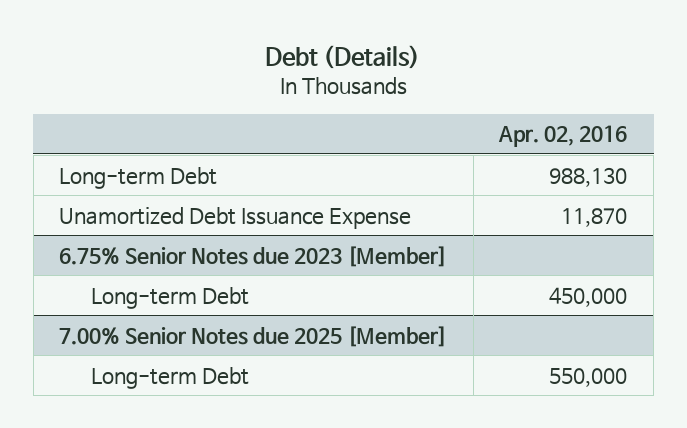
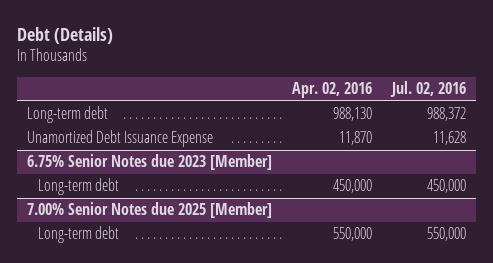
- | Apr. 02, 2016
+ | Apr. 02, 2016 | Jul. 02, 2016
- Long-term Debt | 988,130
+ Long-term debt | 988,130 | 988,372
@ 6.75% Senior Notes due 2023 [Member]
- Long-term Debt | 450,000
+ Long-term debt | 450,000 | 450,000
@ 7.00% Senior Notes due 2025 [Member]
- Long-term Debt | 550,000
+ Long-term debt | 550,000 | 550,000

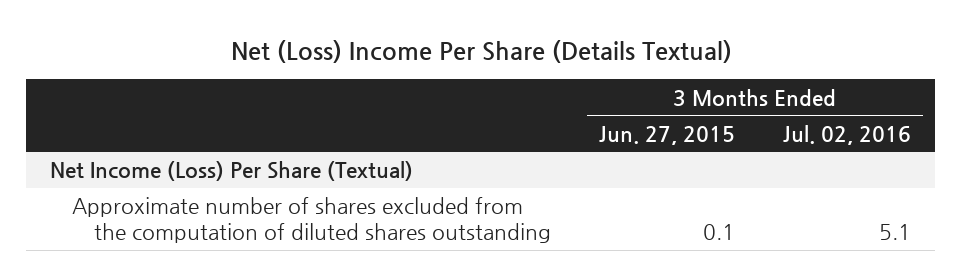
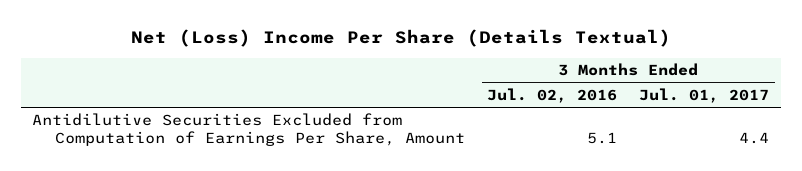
- | 3 Months Ended Jun. 27, 2015 | 3 Months Ended Jul. 02, 2016
+ | 3 Months Ended Jul. 02, 2016 | 3 Months Ended Jul. 01, 2017
- Net Income (Loss) Per Share (Textual)
- Approximate number of shares excluded from the computation of diluted shares outstanding | 0.1 | 5.1
+ Antidilutive Securities Excluded from Computation of Earnings Per Share, Amount | 5.1 | 4.4

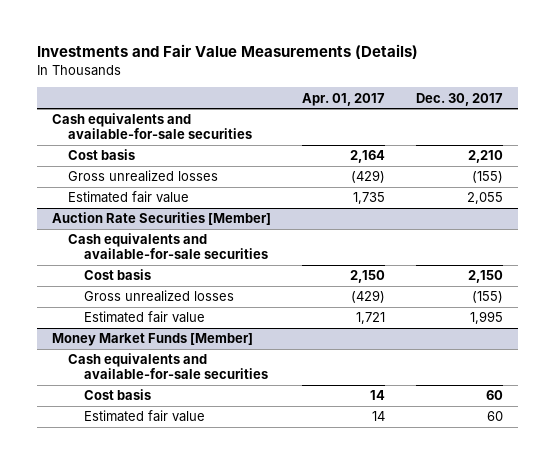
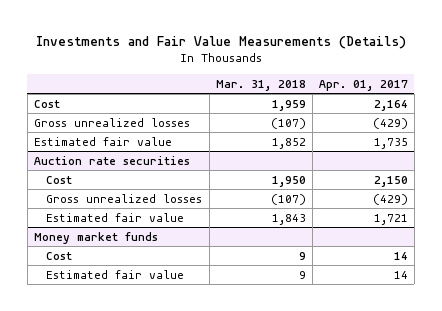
- | Apr. 01, 2017 | Dec. 30, 2017
+ | Mar. 31, 2018 | Apr. 01, 2017
- Cash equivalents and available-for-sale securities
- Cost basis | 2,164 | 2,210
+ Cost | 1,959 | 2,164
- Auction Rate Securities [Member]
- Cash equivalents and available-for-sale securities
- Cost basis | 2,150 | 2,150
+ Auction rate securities
+ Cost | 1,950 | 2,150
- Money Market Funds [Member]
- Cash equivalents and available-for-sale securities
- Cost basis | 14 | 60
+ Money market funds
+ Cost | 9 | 14

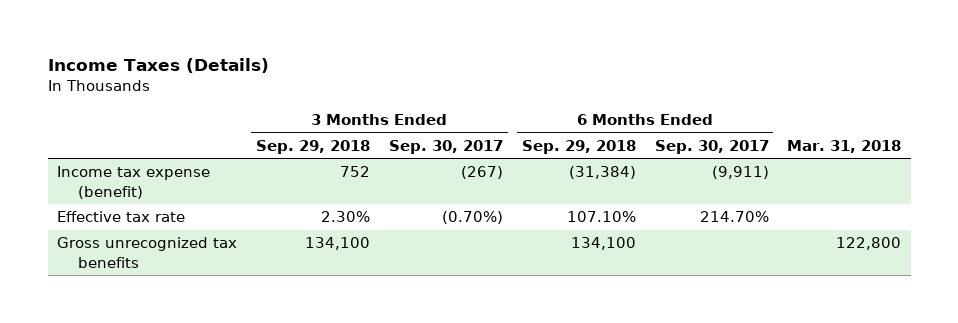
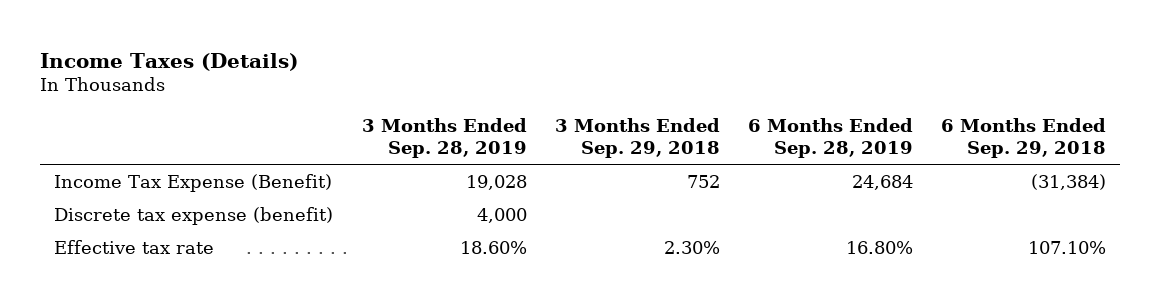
- | 3 Months Ended Sep. 29, 2018 | 3 Months Ended Sep. 30, 2017 | 6 Months Ended Sep. 29, 2018 | 6 Months Ended Sep. 30, 2017 | Mar. 31, 2018
+ | 3 Months Ended Sep. 28, 2019 | 3 Months Ended Sep. 29, 2018 | 6 Months Ended Sep. 28, 2019 | 6 Months Ended Sep. 29, 2018
- Income tax expense (benefit) | 752 | (267) | (31,384) | (9,911) |
+ Income Tax Expense (Benefit) | 19,028 | 752 | 24,684 | (31,384)
+ Discrete tax expense (benefit) | 4,000 | | |
- Gross unrecognized tax benefits | 134,100 | | 134,100 | | 122,800

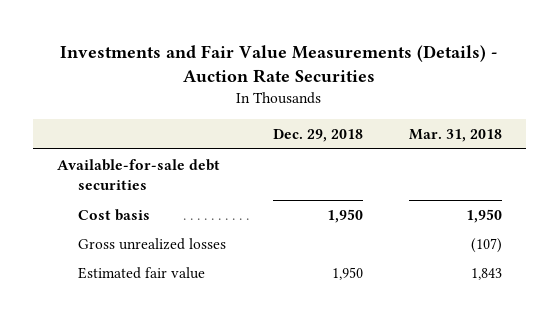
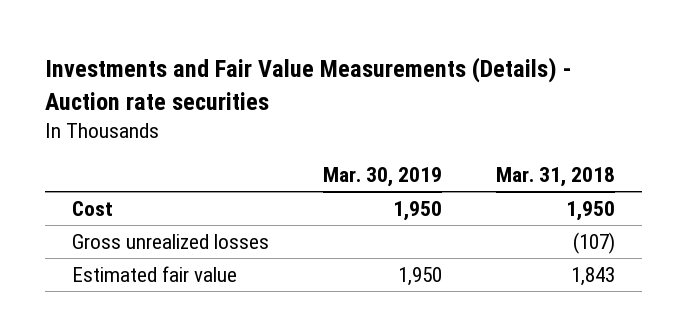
- Investments and Fair Value Measurements (Details) - Auction Rate Securities
+ Investments and Fair Value Measurements (Details) - Auction rate securities
- | Dec. 29, 2018 | Mar. 31, 2018
+ | Mar. 30, 2019 | Mar. 31, 2018
- Available-for-sale debt securities
- Cost basis | 1,950 | 1,950
+ Cost | 1,950 | 1,950

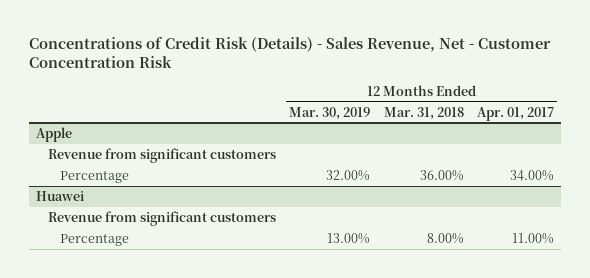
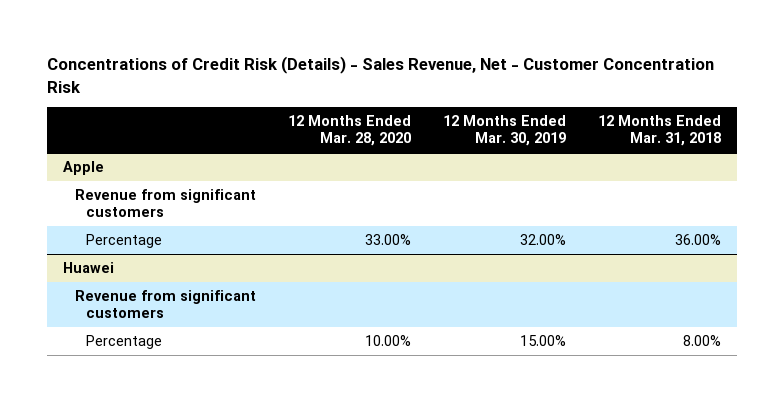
- | 12 Months Ended Mar. 30, 2019 | 12 Months Ended Mar. 31, 2018 | 12 Months Ended Apr. 01, 2017
+ | 12 Months Ended Mar. 28, 2020 | 12 Months Ended Mar. 30, 2019 | 12 Months Ended Mar. 31, 2018
@ Huawei
- Percentage | 13.00% | 8.00% | 11.00%
+ Percentage | 10.00% | 15.00% | 8.00%

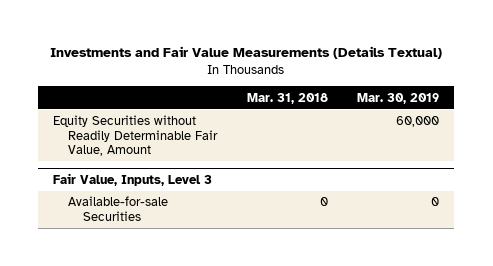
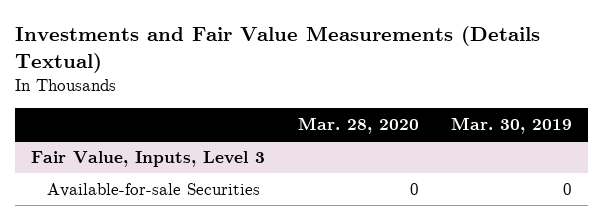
- | Mar. 31, 2018 | Mar. 30, 2019
+ | Mar. 28, 2020 | Mar. 30, 2019
- Equity Securities without Readily Determinable Fair Value, Amount | | 60,000

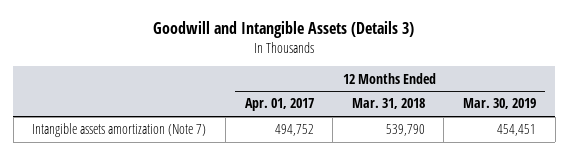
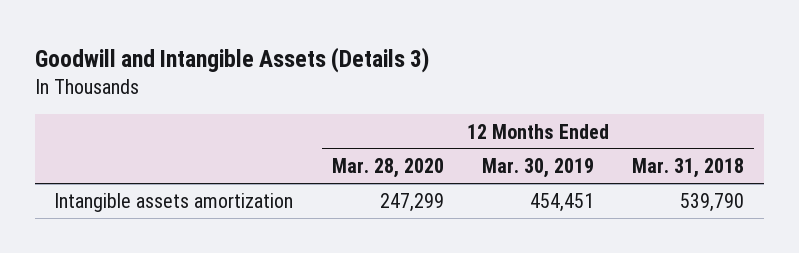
- | 12 Months Ended Apr. 01, 2017 | 12 Months Ended Mar. 31, 2018 | 12 Months Ended Mar. 30, 2019
+ | 12 Months Ended Mar. 28, 2020 | 12 Months Ended Mar. 30, 2019 | 12 Months Ended Mar. 31, 2018
- Intangible assets amortization (Note 7) | 494,752 | 539,790 | 454,451
+ Intangible assets amortization | 247,299 | 454,451 | 539,790

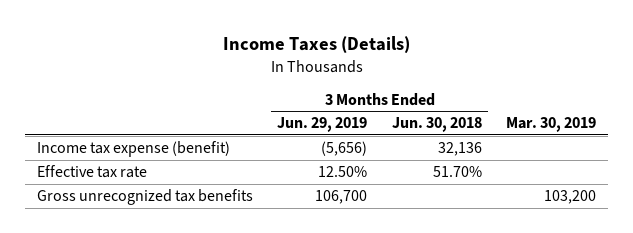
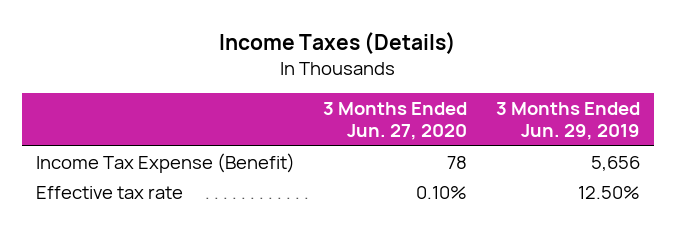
- | 3 Months Ended Jun. 29, 2019 | 3 Months Ended Jun. 30, 2018 | Mar. 30, 2019
+ | 3 Months Ended Jun. 27, 2020 | 3 Months Ended Jun. 29, 2019
- Income tax expense (benefit) | (5,656) | 32,136 |
+ Income Tax Expense (Benefit) | 78 | 5,656
- Gross unrecognized tax benefits | 106,700 | | 103,200

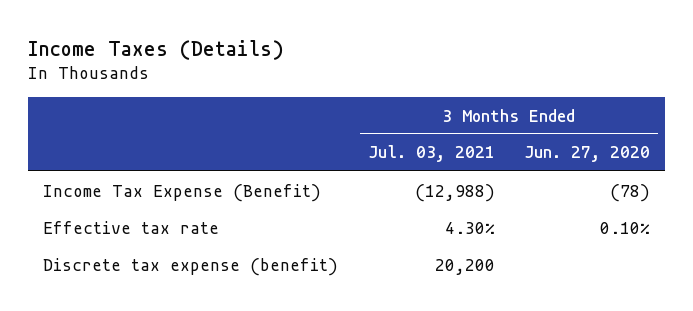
- | 3 Months Ended Jun. 27, 2020 | 3 Months Ended Jun. 29, 2019
+ | 3 Months Ended Jul. 03, 2021 | 3 Months Ended Jun. 27, 2020
- Income Tax Expense (Benefit) | 78 | 5,656
+ Income Tax Expense (Benefit) | (12,988) | (78)
+ Discrete tax expense (benefit) | 20,200 |

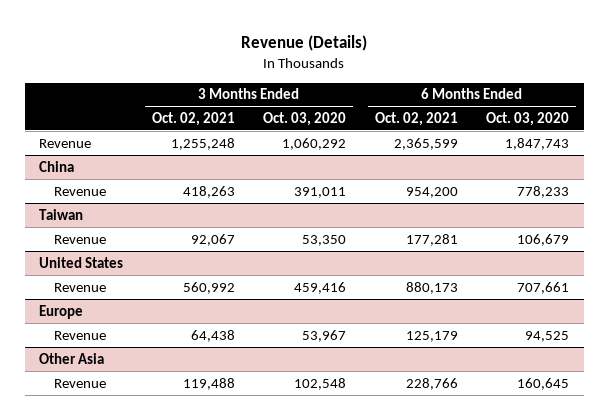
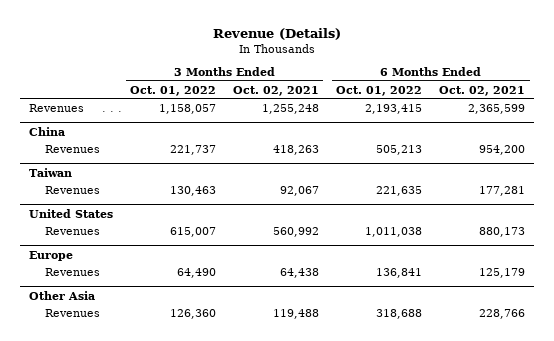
- | 3 Months Ended Oct. 02, 2021 | 3 Months Ended Oct. 03, 2020 | 6 Months Ended Oct. 02, 2021 | 6 Months Ended Oct. 03, 2020
+ | 3 Months Ended Oct. 01, 2022 | 3 Months Ended Oct. 02, 2021 | 6 Months Ended Oct. 01, 2022 | 6 Months Ended Oct. 02, 2021
- Revenue | 1,255,248 | 1,060,292 | 2,365,599 | 1,847,743
+ Revenues | 1,158,057 | 1,255,248 | 2,193,415 | 2,365,599
@ China
- Revenue | 418,263 | 391,011 | 954,200 | 778,233
+ Revenues | 221,737 | 418,263 | 505,213 | 954,200
@ Taiwan
- Revenue | 92,067 | 53,350 | 177,281 | 106,679
+ Revenues | 130,463 | 92,067 | 221,635 | 177,281
@ United States
- Revenue | 560,992 | 459,416 | 880,173 | 707,661
+ Revenues | 615,007 | 560,992 | 1,011,038 | 880,173
@ Europe
- Revenue | 64,438 | 53,967 | 125,179 | 94,525
+ Revenues | 64,490 | 64,438 | 136,841 | 125,179
@ Other Asia
- Revenue | 119,488 | 102,548 | 228,766 | 160,645
+ Revenues | 126,360 | 119,488 | 318,688 | 228,766

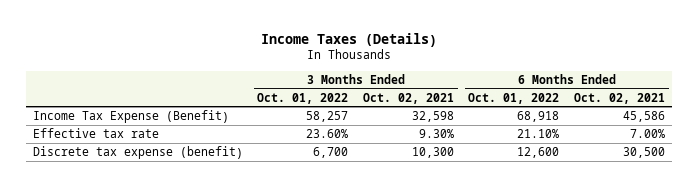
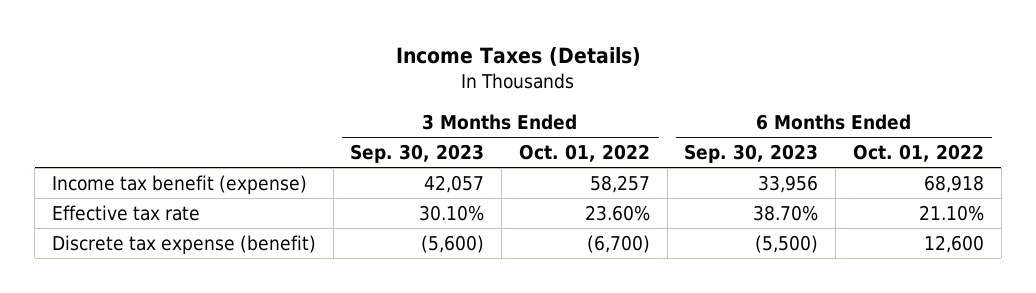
- | 3 Months Ended Oct. 01, 2022 | 3 Months Ended Oct. 02, 2021 | 6 Months Ended Oct. 01, 2022 | 6 Months Ended Oct. 02, 2021
+ | 3 Months Ended Sep. 30, 2023 | 3 Months Ended Oct. 01, 2022 | 6 Months Ended Sep. 30, 2023 | 6 Months Ended Oct. 01, 2022
- Income Tax Expense (Benefit) | 58,257 | 32,598 | 68,918 | 45,586
+ Income tax benefit (expense) | 42,057 | 58,257 | 33,956 | 68,918
- Discrete tax expense (benefit) | 6,700 | 10,300 | 12,600 | 30,500
+ Discrete tax expense (benefit) | (5,600) | (6,700) | (5,500) | 12,600

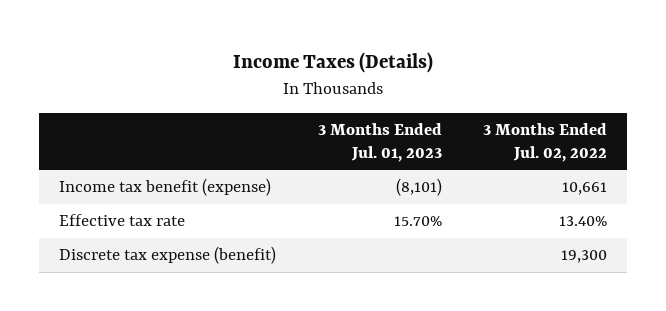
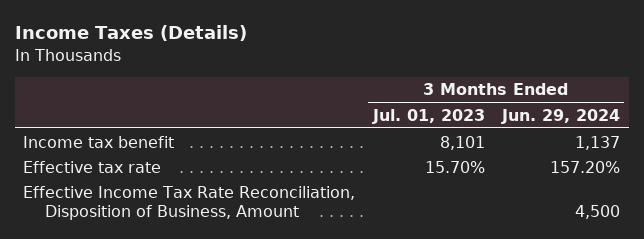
- | 3 Months Ended Jul. 01, 2023 | 3 Months Ended Jul. 02, 2022
+ | 3 Months Ended Jul. 01, 2023 | 3 Months Ended Jun. 29, 2024
- Income tax benefit (expense) | (8,101) | 10,661
+ Income tax benefit | 8,101 | 1,137
- Discrete tax expense (benefit) | | 19,300
+ Effective Income Tax Rate Reconciliation, Disposition of Business, Amount | | 4,500

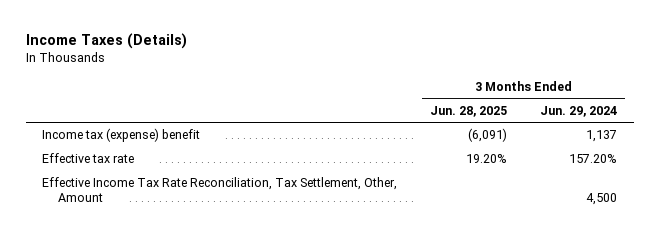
- | 3 Months Ended Jul. 01, 2023 | 3 Months Ended Jun. 29, 2024
+ | 3 Months Ended Jun. 28, 2025 | 3 Months Ended Jun. 29, 2024
- Income tax benefit | 8,101 | 1,137
+ Income tax (expense) benefit | (6,091) | 1,137
- Effective Income Tax Rate Reconciliation, Disposition of Business, Amount | | 4,500
+ Effective Income Tax Rate Reconciliation, Tax Settlement, Other, Amount | | 4,500

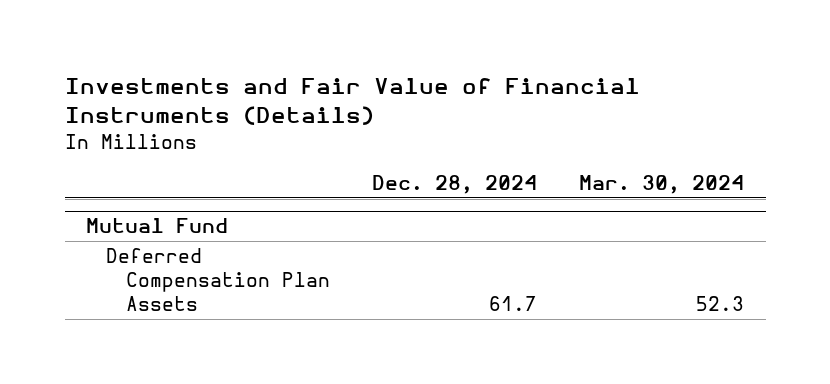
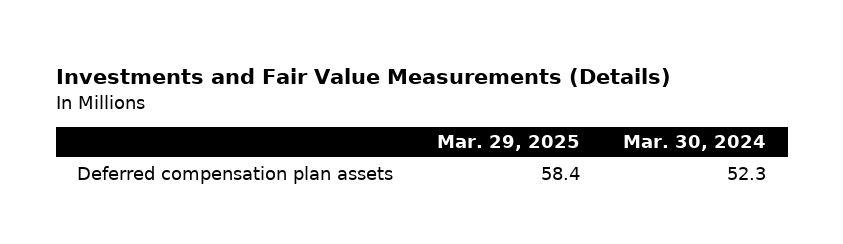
- Investments and Fair Value of Financial Instruments (Details)
+ Investments and Fair Value Measurements (Details)
- | Dec. 28, 2024 | Mar. 30, 2024
+ | Mar. 29, 2025 | Mar. 30, 2024
- Mutual Fund
- Deferred Compensation Plan Assets | 61.7 | 52.3
+ Deferred compensation plan assets | 58.4 | 52.3

